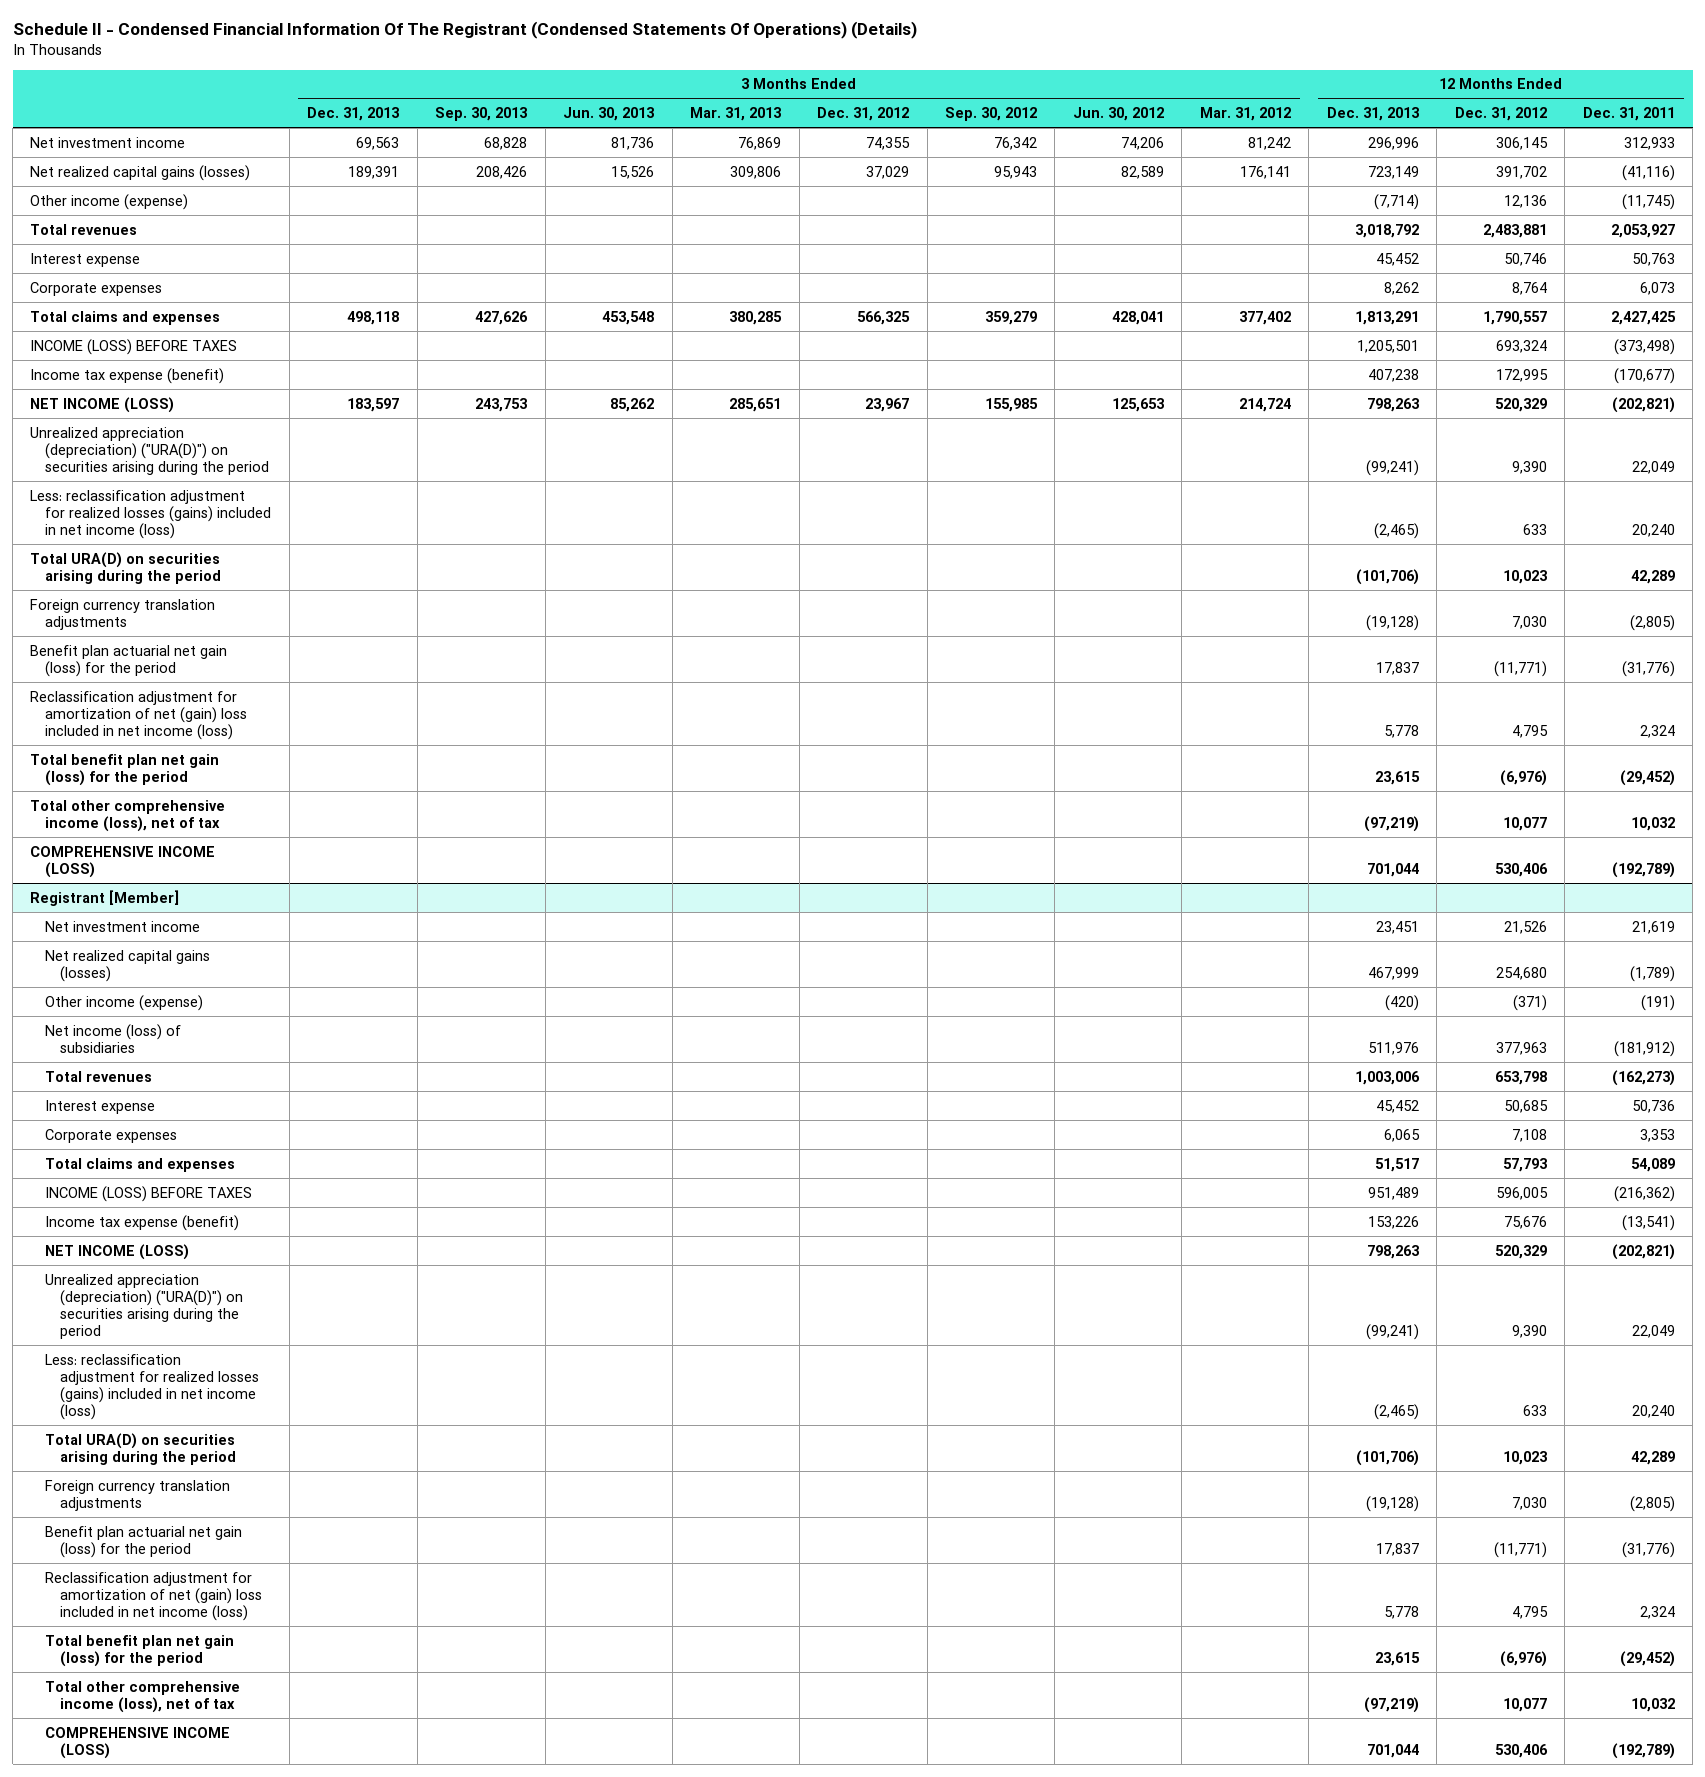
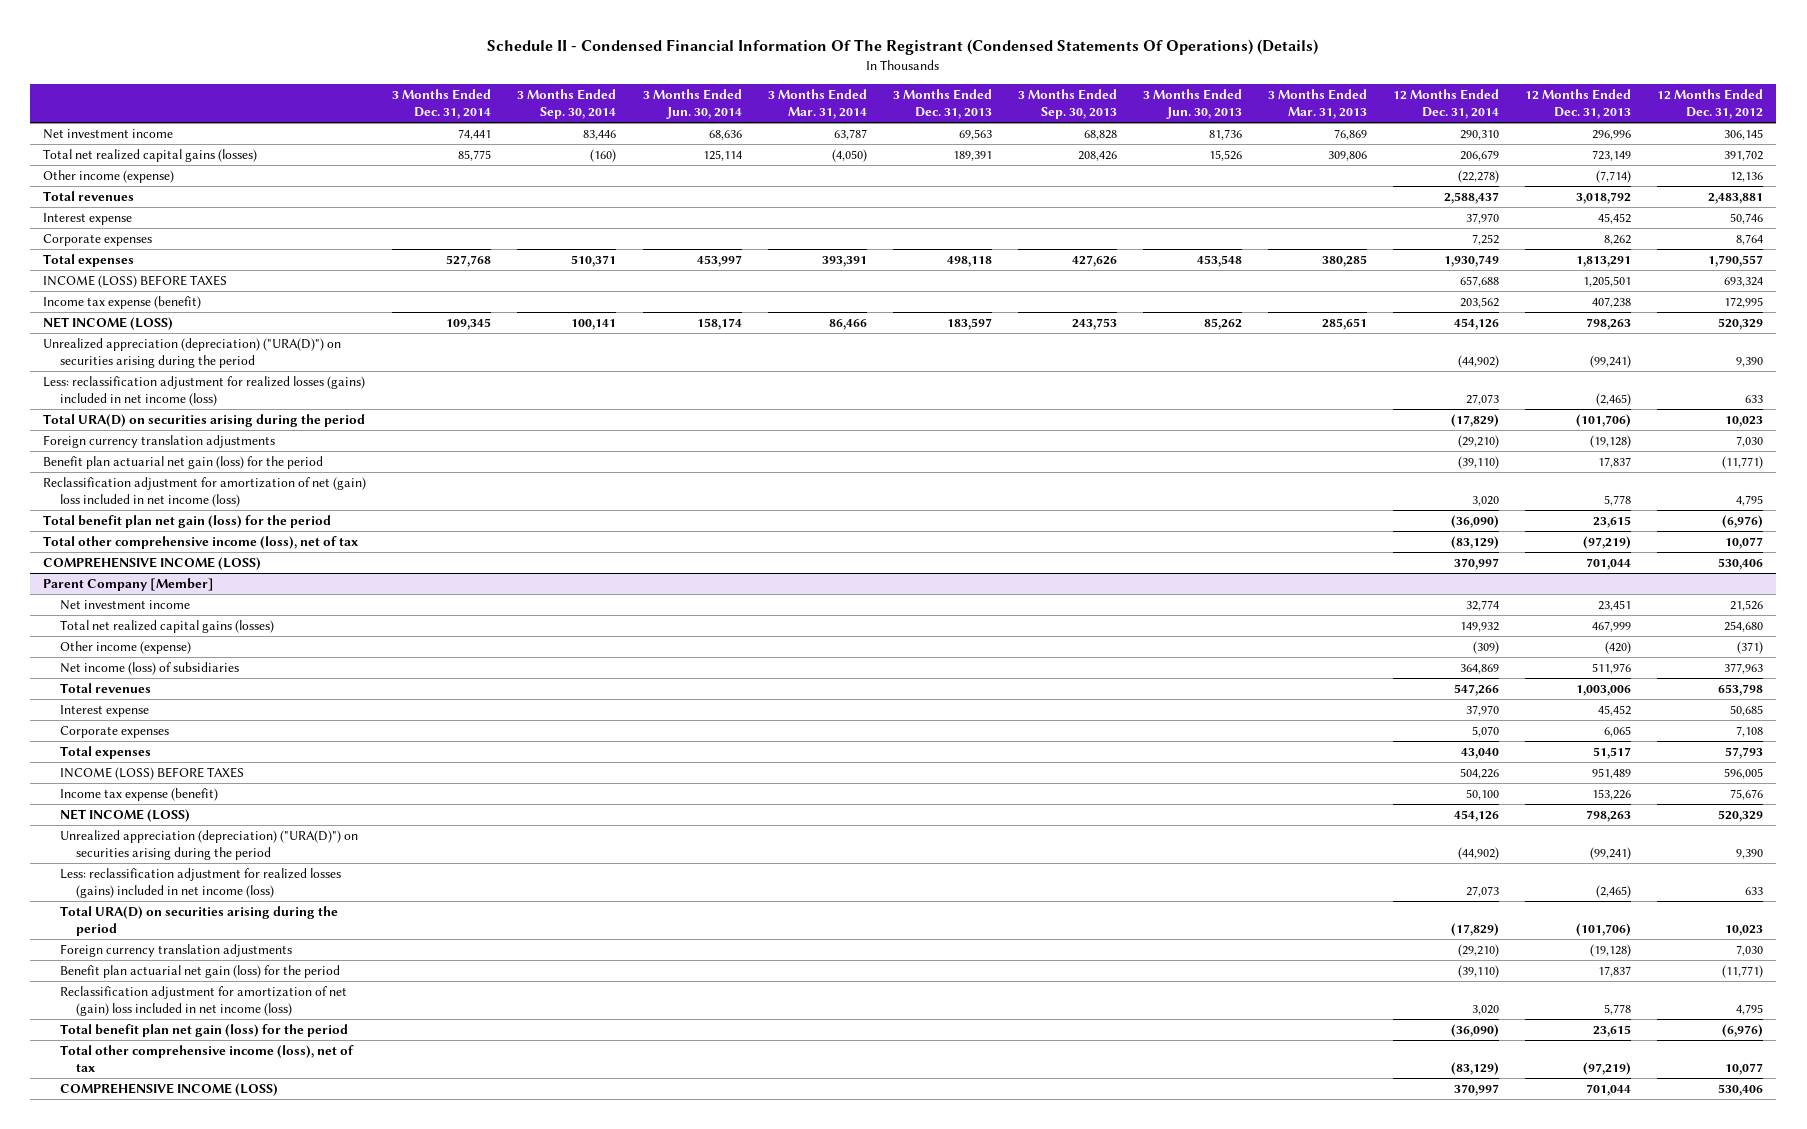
- | 3 Months Ended Dec. 31, 2013 | 3 Months Ended Sep. 30, 2013 | 3 Months Ended Jun. 30, 2013 | 3 Months Ended Mar. 31, 2013 | 3 Months Ended Dec. 31, 2012 | 3 Months Ended Sep. 30, 2012 | 3 Months Ended Jun. 30, 2012 | 3 Months Ended Mar. 31, 2012 | 12 Months Ended Dec. 31, 2013 | 12 Months Ended Dec. 31, 2012 | 12 Months Ended Dec. 31, 2011
+ | 3 Months Ended Dec. 31, 2014 | 3 Months Ended Sep. 30, 2014 | 3 Months Ended Jun. 30, 2014 | 3 Months Ended Mar. 31, 2014 | 3 Months Ended Dec. 31, 2013 | 3 Months Ended Sep. 30, 2013 | 3 Months Ended Jun. 30, 2013 | 3 Months Ended Mar. 31, 2013 | 12 Months Ended Dec. 31, 2014 | 12 Months Ended Dec. 31, 2013 | 12 Months Ended Dec. 31, 2012
- Net realized capital gains (losses) | 189,391 | 208,426 | 15,526 | 309,806 | 37,029 | 95,943 | 82,589 | 176,141 | 723,149 | 391,702 | (41,116)
+ Total net realized capital gains (losses) | 85,775 | (160) | 125,114 | (4,050) | 189,391 | 208,426 | 15,526 | 309,806 | 206,679 | 723,149 | 391,702
- Total claims and expenses | 498,118 | 427,626 | 453,548 | 380,285 | 566,325 | 359,279 | 428,041 | 377,402 | 1,813,291 | 1,790,557 | 2,427,425
+ Total expenses | 527,768 | 510,371 | 453,997 | 393,391 | 498,118 | 427,626 | 453,548 | 380,285 | 1,930,749 | 1,813,291 | 1,790,557
- Registrant [Member]
+ Parent Company [Member]
- Net realized capital gains (losses) | | | | | | | | | 467,999 | 254,680 | (1,789)
+ Total net realized capital gains (losses) | | | | | | | | | 149,932 | 467,999 | 254,680
- Total claims and expenses | | | | | | | | | 51,517 | 57,793 | 54,089
+ Total expenses | | | | | | | | | 43,040 | 51,517 | 57,793

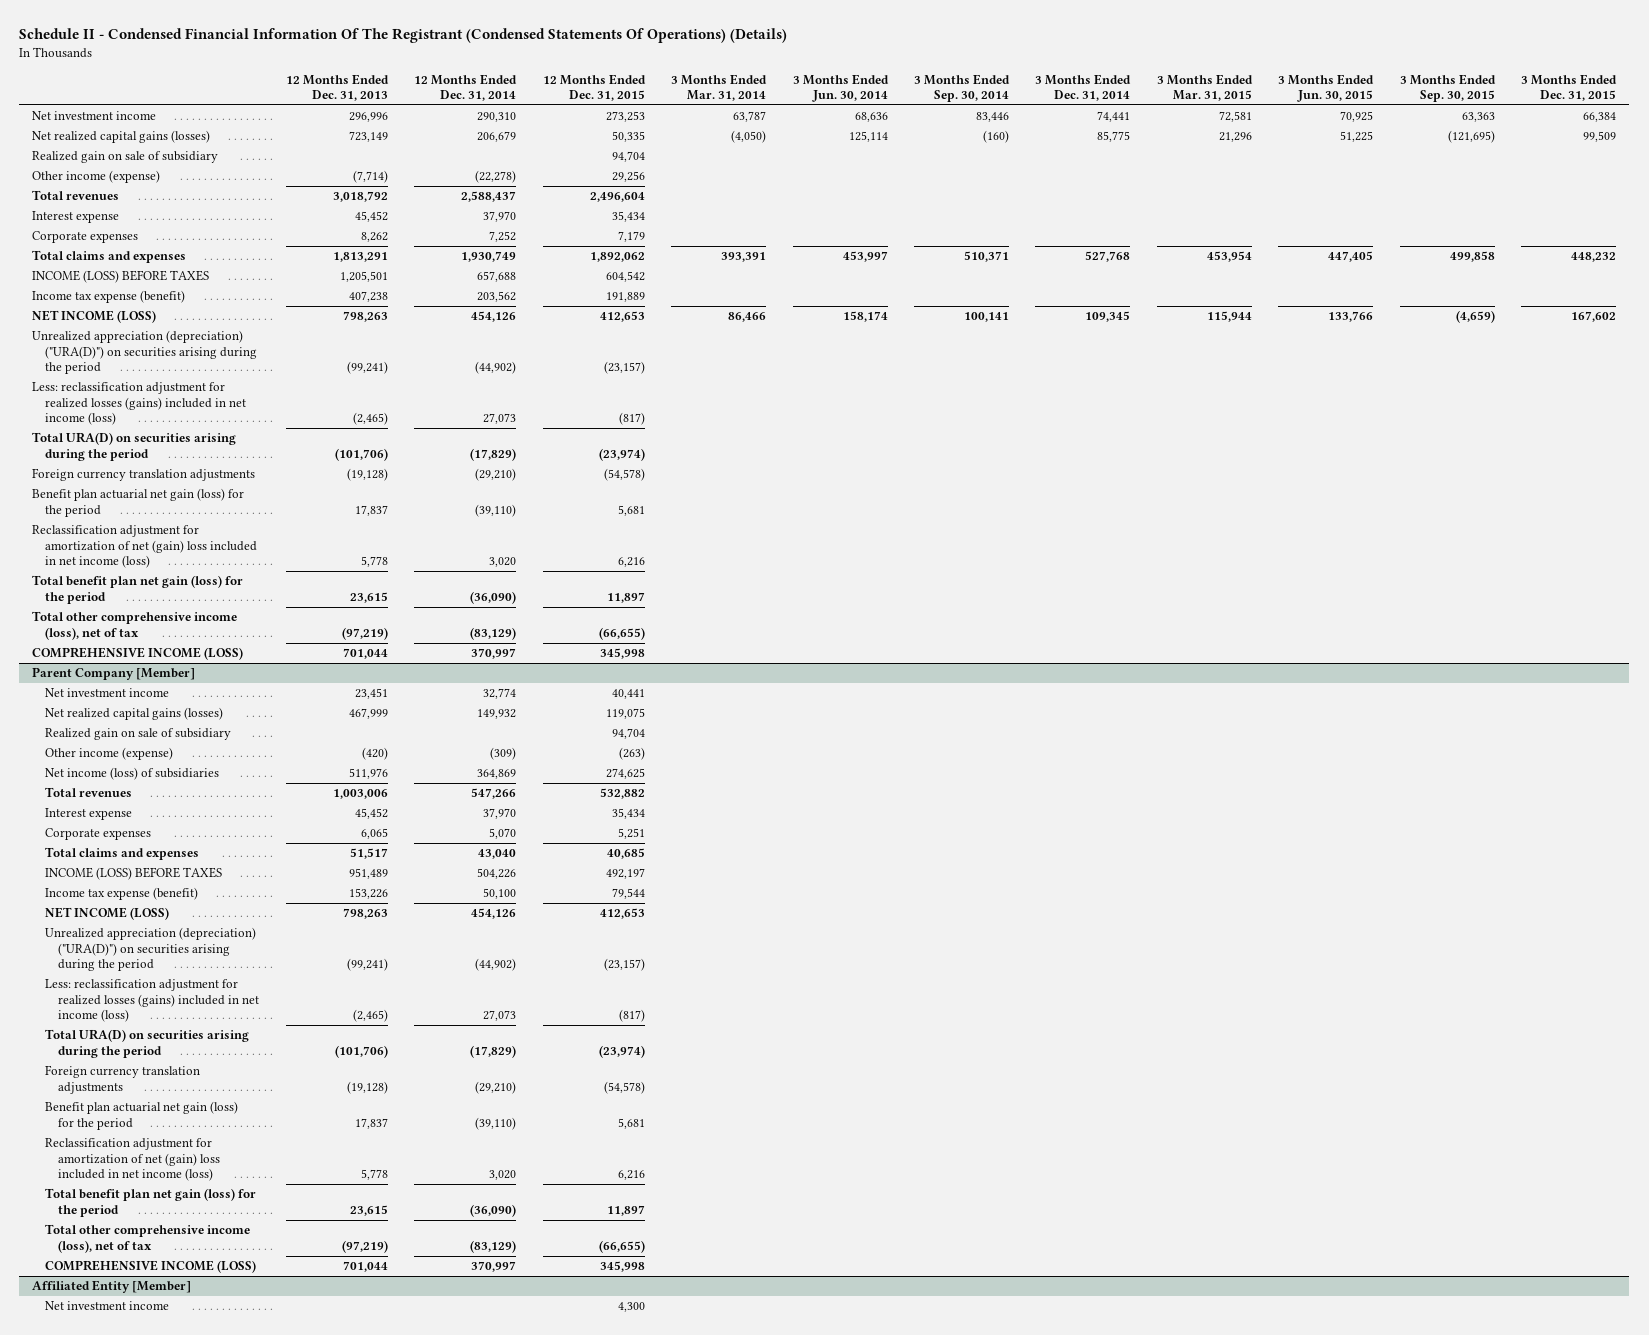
- | 3 Months Ended Dec. 31, 2014 | 3 Months Ended Sep. 30, 2014 | 3 Months Ended Jun. 30, 2014 | 3 Months Ended Mar. 31, 2014 | 3 Months Ended Dec. 31, 2013 | 3 Months Ended Sep. 30, 2013 | 3 Months Ended Jun. 30, 2013 | 3 Months Ended Mar. 31, 2013 | 12 Months Ended Dec. 31, 2014 | 12 Months Ended Dec. 31, 2013 | 12 Months Ended Dec. 31, 2012
+ | 12 Months Ended Dec. 31, 2013 | 12 Months Ended Dec. 31, 2014 | 12 Months Ended Dec. 31, 2015 | 3 Months Ended Mar. 31, 2014 | 3 Months Ended Jun. 30, 2014 | 3 Months Ended Sep. 30, 2014 | 3 Months Ended Dec. 31, 2014 | 3 Months Ended Mar. 31, 2015 | 3 Months Ended Jun. 30, 2015 | 3 Months Ended Sep. 30, 2015 | 3 Months Ended Dec. 31, 2015
- Total net realized capital gains (losses) | 85,775 | (160) | 125,114 | (4,050) | 189,391 | 208,426 | 15,526 | 309,806 | 206,679 | 723,149 | 391,702
+ Net realized capital gains (losses) | 723,149 | 206,679 | 50,335 | (4,050) | 125,114 | (160) | 85,775 | 21,296 | 51,225 | (121,695) | 99,509
+ Realized gain on sale of subsidiary | | | 94,704 | | | | | | | |
- Total expenses | 527,768 | 510,371 | 453,997 | 393,391 | 498,118 | 427,626 | 453,548 | 380,285 | 1,930,749 | 1,813,291 | 1,790,557
+ Total claims and expenses | 1,813,291 | 1,930,749 | 1,892,062 | 393,391 | 453,997 | 510,371 | 527,768 | 453,954 | 447,405 | 499,858 | 448,232
@ Parent Company [Member]
- Total net realized capital gains (losses) | | | | | | | | | 149,932 | 467,999 | 254,680
+ Net realized capital gains (losses) | 467,999 | 149,932 | 119,075 | | | | | | | |
+ Realized gain on sale of subsidiary | | | 94,704 | | | | | | | |
- Total expenses | | | | | | | | | 43,040 | 51,517 | 57,793
+ Total claims and expenses | 51,517 | 43,040 | 40,685 | | | | | | | |
+ Affiliated Entity [Member]
+ Net investment income | | | 4,300 | | | | | | | |

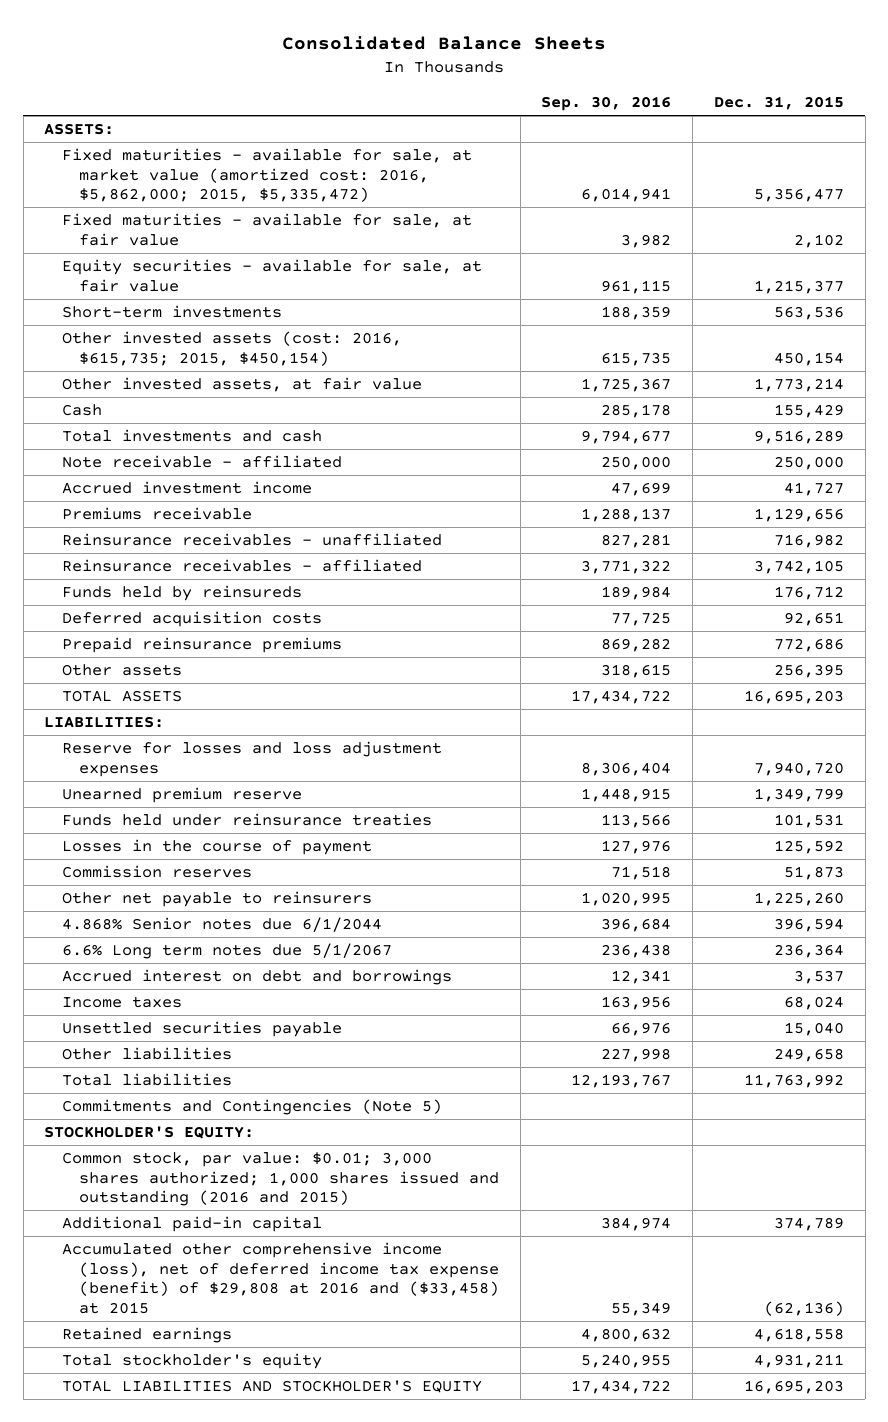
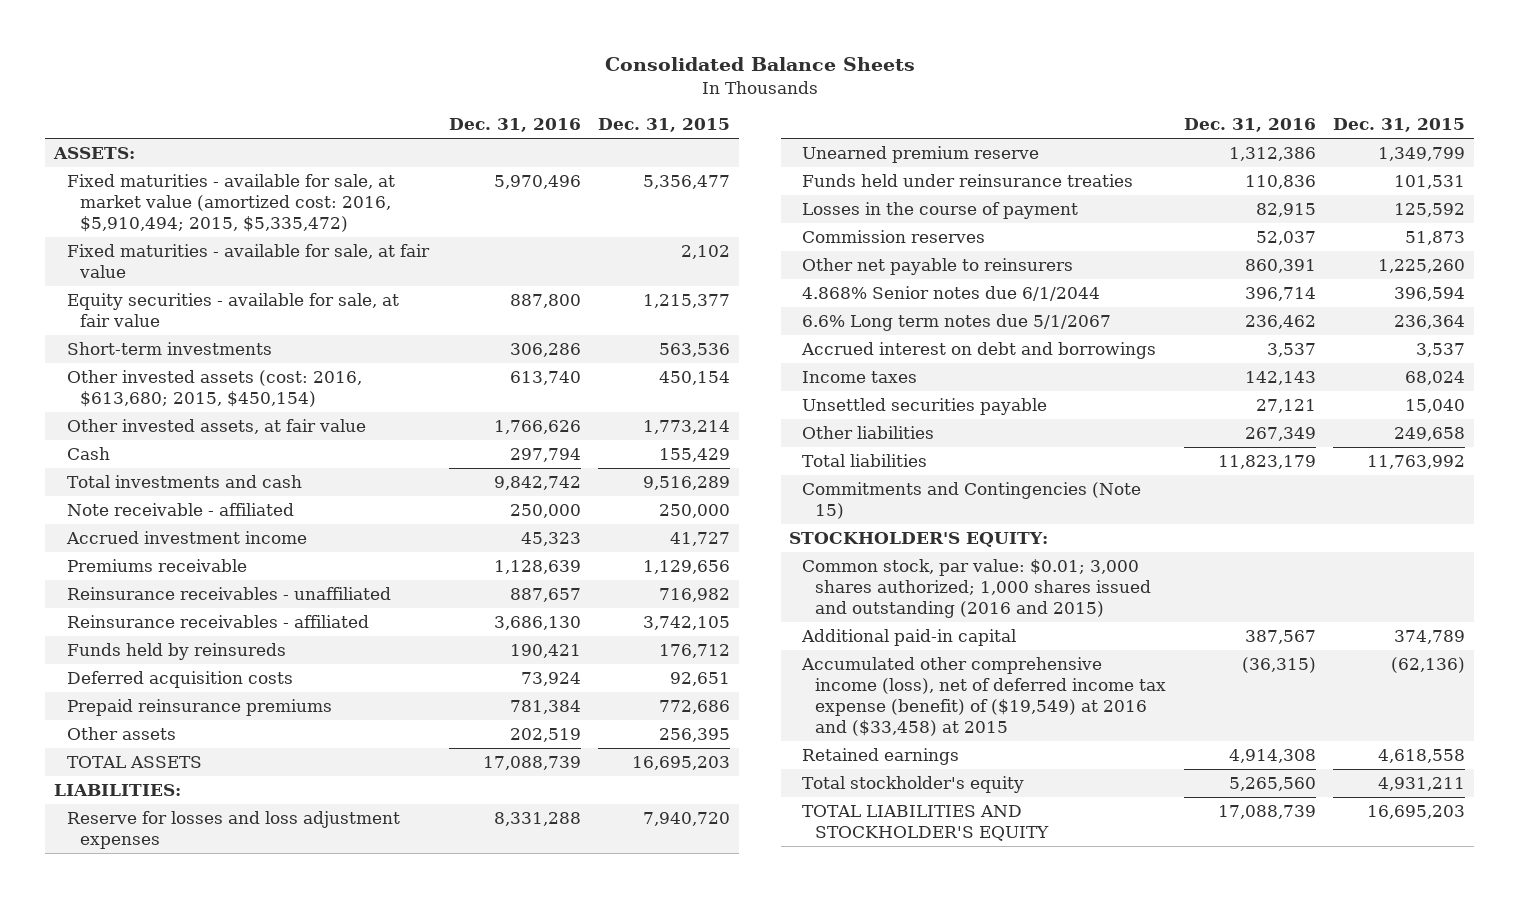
- | Sep. 30, 2016 | Dec. 31, 2015
+ | Dec. 31, 2016 | Dec. 31, 2015
- Fixed maturities - available for sale, at market value (amortized cost: 2016, $5,862,000; 2015, $5,335,472) | 6,014,941 | 5,356,477
+ Fixed maturities - available for sale, at market value (amortized cost: 2016, $5,910,494; 2015, $5,335,472) | 5,970,496 | 5,356,477
- Other invested assets (cost: 2016, $615,735; 2015, $450,154) | 615,735 | 450,154
+ Other invested assets (cost: 2016, $613,680; 2015, $450,154) | 613,740 | 450,154
- Commitments and Contingencies (Note 5)
+ Commitments and Contingencies (Note 15)
- Accumulated other comprehensive income (loss), net of deferred income tax expense (benefit) of $29,808 at 2016 and ($33,458) at 2015 | 55,349 | (62,136)
+ Accumulated other comprehensive income (loss), net of deferred income tax expense (benefit) of ($19,549) at 2016 and ($33,458) at 2015 | (36,315) | (62,136)

